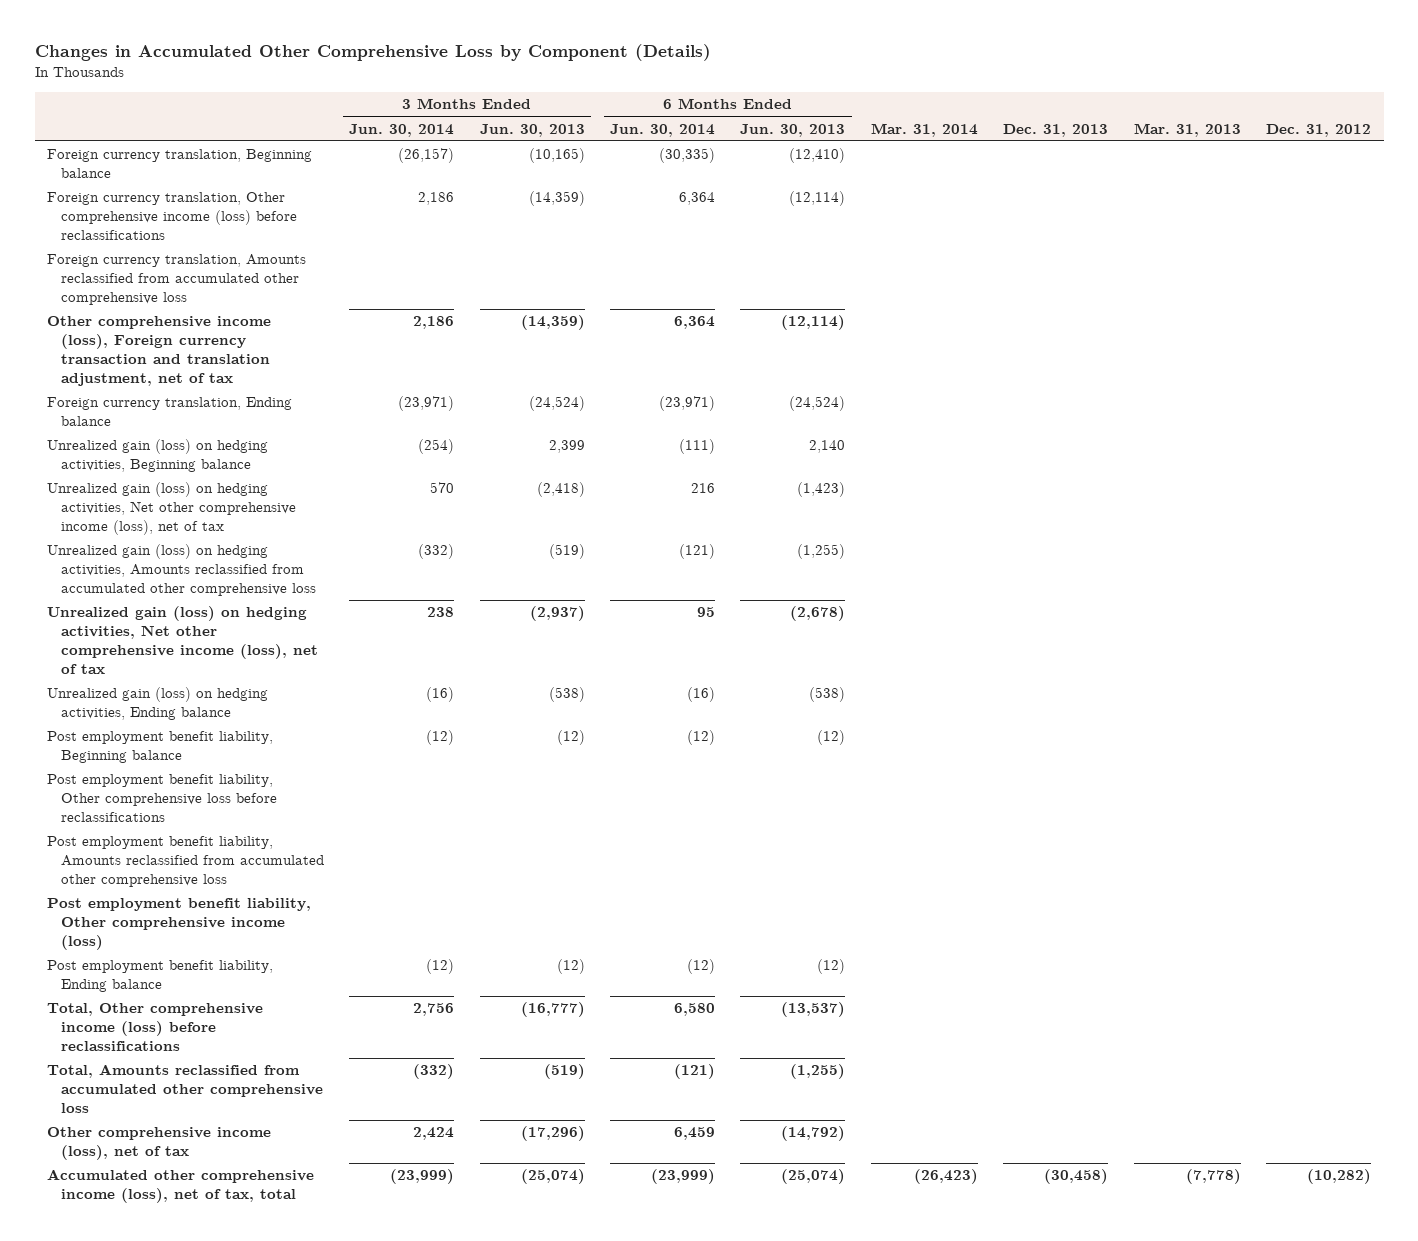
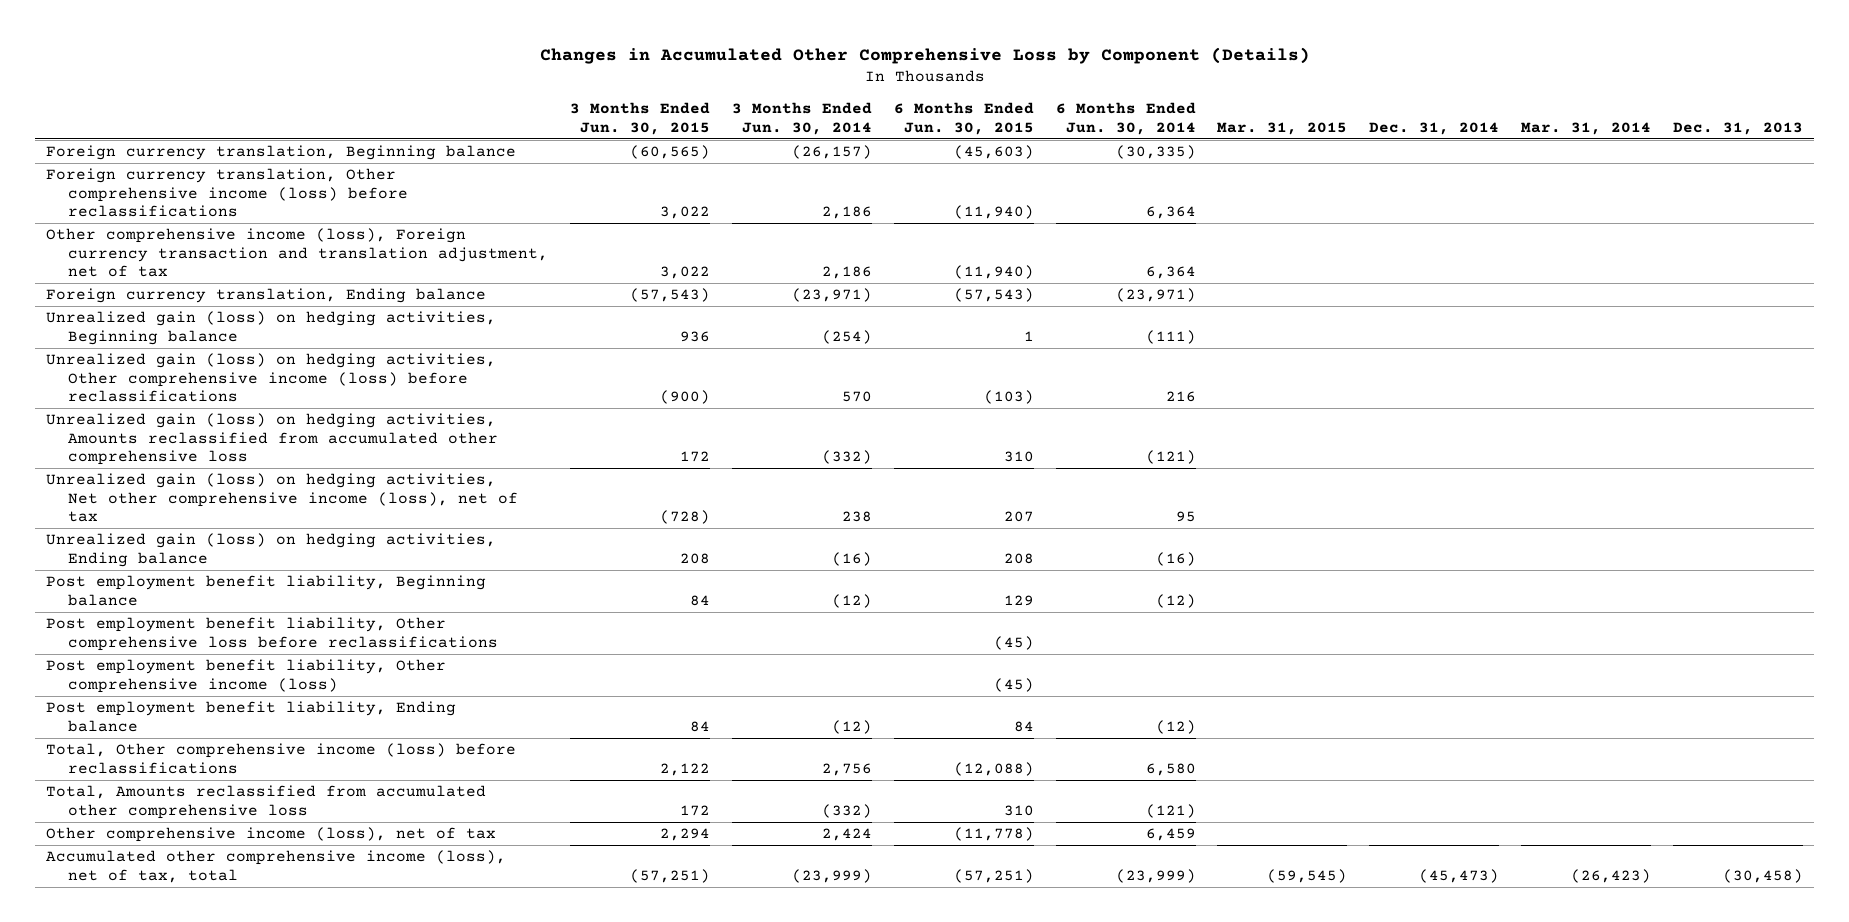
- | 3 Months Ended Jun. 30, 2014 | 3 Months Ended Jun. 30, 2013 | 6 Months Ended Jun. 30, 2014 | 6 Months Ended Jun. 30, 2013 | Mar. 31, 2014 | Dec. 31, 2013 | Mar. 31, 2013 | Dec. 31, 2012
+ | 3 Months Ended Jun. 30, 2015 | 3 Months Ended Jun. 30, 2014 | 6 Months Ended Jun. 30, 2015 | 6 Months Ended Jun. 30, 2014 | Mar. 31, 2015 | Dec. 31, 2014 | Mar. 31, 2014 | Dec. 31, 2013
- Foreign currency translation, Amounts reclassified from accumulated other comprehensive loss
- Unrealized gain (loss) on hedging activities, Net other comprehensive income (loss), net of tax | 570 | (2,418) | 216 | (1,423) | | | |
+ Unrealized gain (loss) on hedging activities, Other comprehensive income (loss) before reclassifications | (900) | 570 | (103) | 216 | | | |
- Post employment benefit liability, Amounts reclassified from accumulated other comprehensive loss

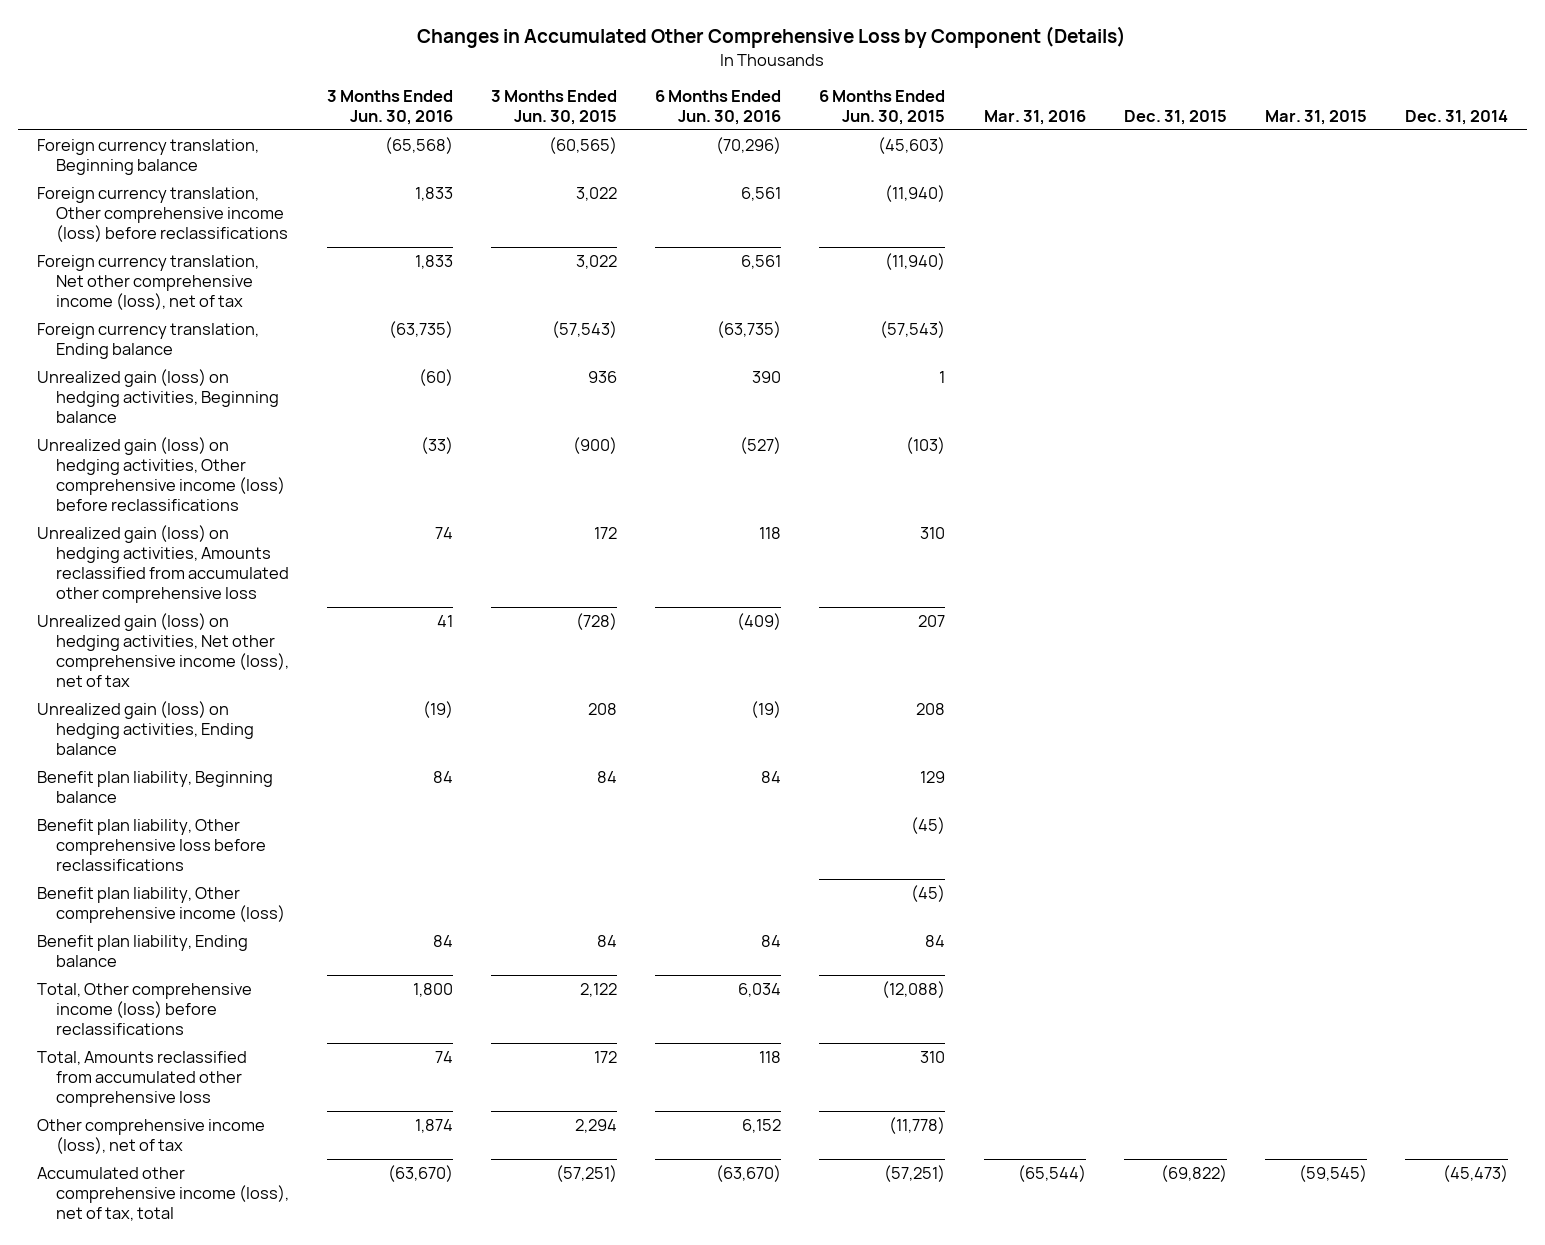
- | 3 Months Ended Jun. 30, 2015 | 3 Months Ended Jun. 30, 2014 | 6 Months Ended Jun. 30, 2015 | 6 Months Ended Jun. 30, 2014 | Mar. 31, 2015 | Dec. 31, 2014 | Mar. 31, 2014 | Dec. 31, 2013
+ | 3 Months Ended Jun. 30, 2016 | 3 Months Ended Jun. 30, 2015 | 6 Months Ended Jun. 30, 2016 | 6 Months Ended Jun. 30, 2015 | Mar. 31, 2016 | Dec. 31, 2015 | Mar. 31, 2015 | Dec. 31, 2014
- Other comprehensive income (loss), Foreign currency transaction and translation adjustment, net of tax | 3,022 | 2,186 | (11,940) | 6,364 | | | |
+ Foreign currency translation, Net other comprehensive income (loss), net of tax | 1,833 | 3,022 | 6,561 | (11,940) | | | |
- Post employment benefit liability, Beginning balance | 84 | (12) | 129 | (12) | | | |
- Post employment benefit liability, Other comprehensive loss before reclassifications | | | (45) | | | | |
- Post employment benefit liability, Other comprehensive income (loss) | | | (45) | | | | |
- Post employment benefit liability, Ending balance | 84 | (12) | 84 | (12) | | | |
+ Benefit plan liability, Beginning balance | 84 | 84 | 84 | 129 | | | |
+ Benefit plan liability, Other comprehensive loss before reclassifications | | | | (45) | | | |
+ Benefit plan liability, Other comprehensive income (loss) | | | | (45) | | | |
+ Benefit plan liability, Ending balance | 84 | 84 | 84 | 84 | | | |

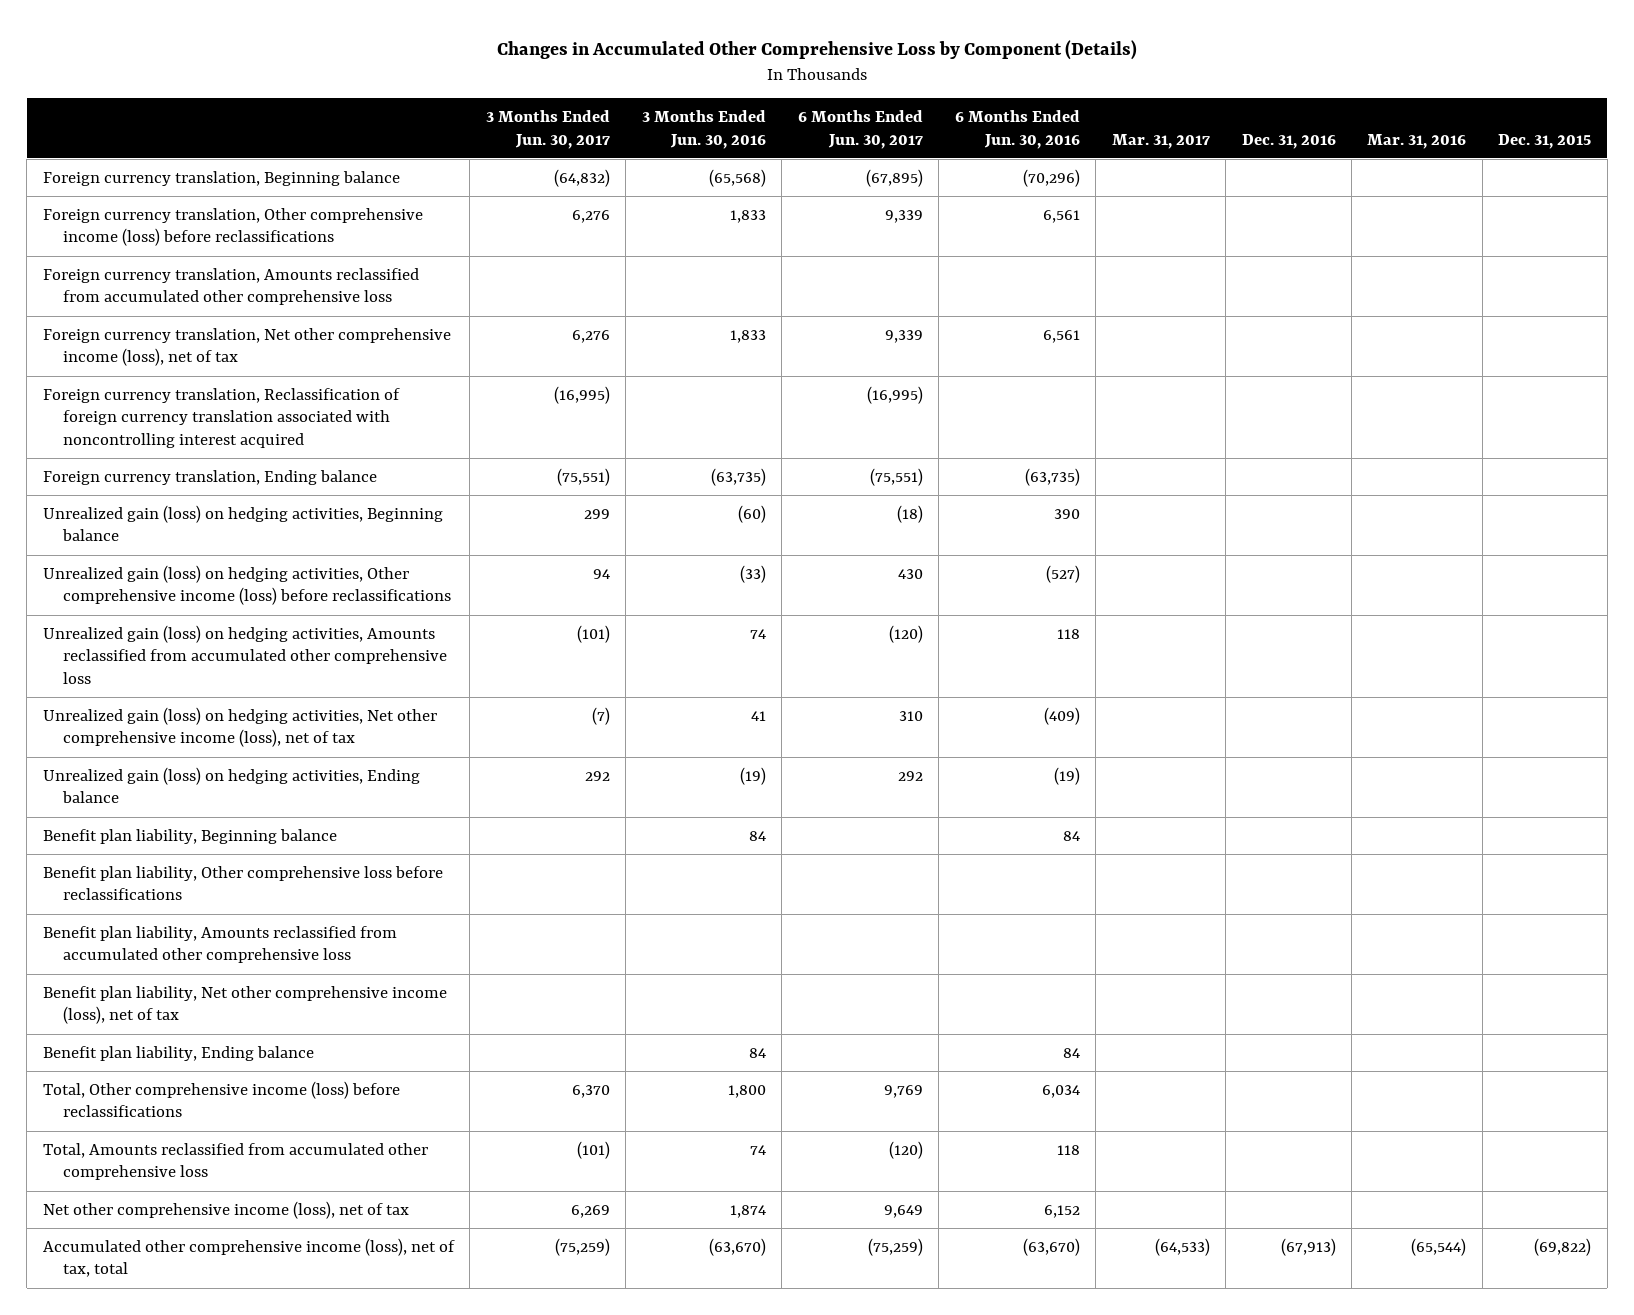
- | 3 Months Ended Jun. 30, 2016 | 3 Months Ended Jun. 30, 2015 | 6 Months Ended Jun. 30, 2016 | 6 Months Ended Jun. 30, 2015 | Mar. 31, 2016 | Dec. 31, 2015 | Mar. 31, 2015 | Dec. 31, 2014
+ | 3 Months Ended Jun. 30, 2017 | 3 Months Ended Jun. 30, 2016 | 6 Months Ended Jun. 30, 2017 | 6 Months Ended Jun. 30, 2016 | Mar. 31, 2017 | Dec. 31, 2016 | Mar. 31, 2016 | Dec. 31, 2015
+ Foreign currency translation, Amounts reclassified from accumulated other comprehensive loss
+ Foreign currency translation, Reclassification of foreign currency translation associated with noncontrolling interest acquired | (16,995) | | (16,995) | | | | |
- Benefit plan liability, Other comprehensive income (loss) | | | | (45) | | | |
+ Benefit plan liability, Amounts reclassified from accumulated other comprehensive loss
+ Benefit plan liability, Net other comprehensive income (loss), net of tax
- Other comprehensive income (loss), net of tax | 1,874 | 2,294 | 6,152 | (11,778) | | | |
+ Net other comprehensive income (loss), net of tax | 6,269 | 1,874 | 9,649 | 6,152 | | | |

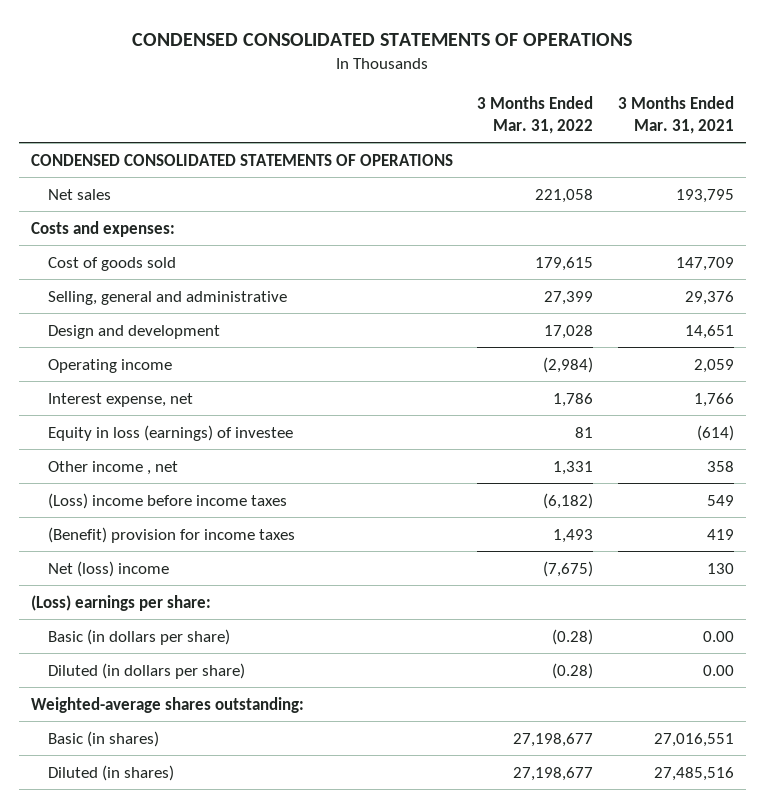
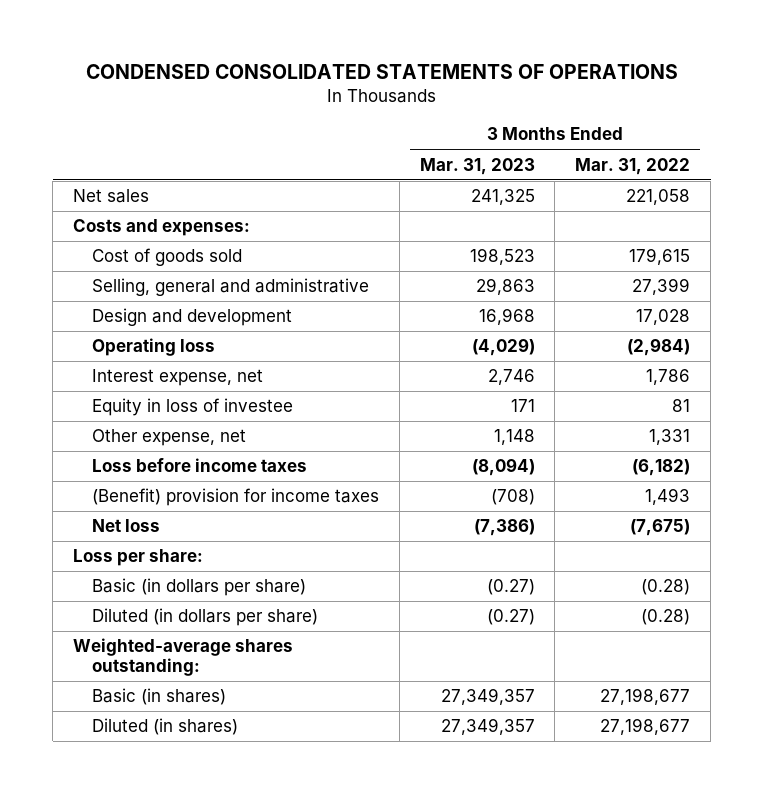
- | 3 Months Ended Mar. 31, 2022 | 3 Months Ended Mar. 31, 2021
+ | 3 Months Ended Mar. 31, 2023 | 3 Months Ended Mar. 31, 2022
- CONDENSED CONSOLIDATED STATEMENTS OF OPERATIONS
- Operating income | (2,984) | 2,059
+ Operating loss | (4,029) | (2,984)
- Equity in loss (earnings) of investee | 81 | (614)
- Other income , net | 1,331 | 358
- (Loss) income before income taxes | (6,182) | 549
+ Equity in loss of investee | 171 | 81
+ Other expense, net | 1,148 | 1,331
+ Loss before income taxes | (8,094) | (6,182)
- Net (loss) income | (7,675) | 130
- (Loss) earnings per share:
+ Net loss | (7,386) | (7,675)
+ Loss per share:

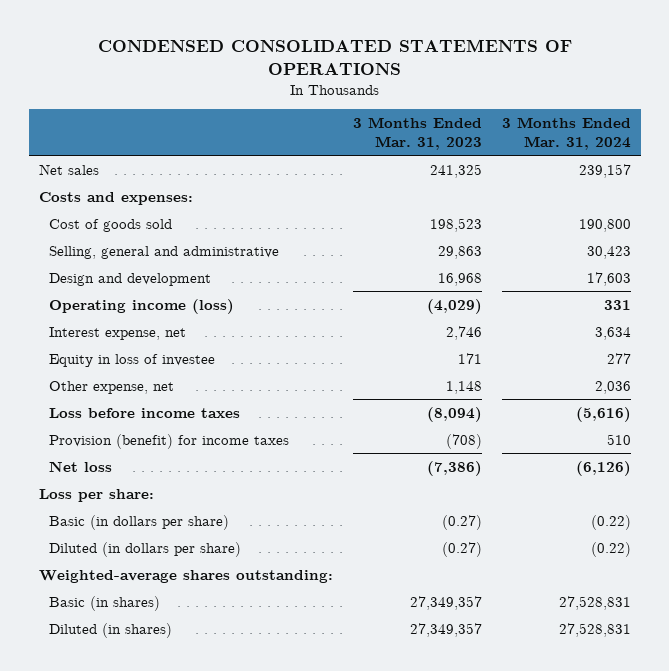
- | 3 Months Ended Mar. 31, 2023 | 3 Months Ended Mar. 31, 2022
+ | 3 Months Ended Mar. 31, 2023 | 3 Months Ended Mar. 31, 2024
- Operating loss | (4,029) | (2,984)
+ Operating income (loss) | (4,029) | 331
- (Benefit) provision for income taxes | (708) | 1,493
+ Provision (benefit) for income taxes | (708) | 510

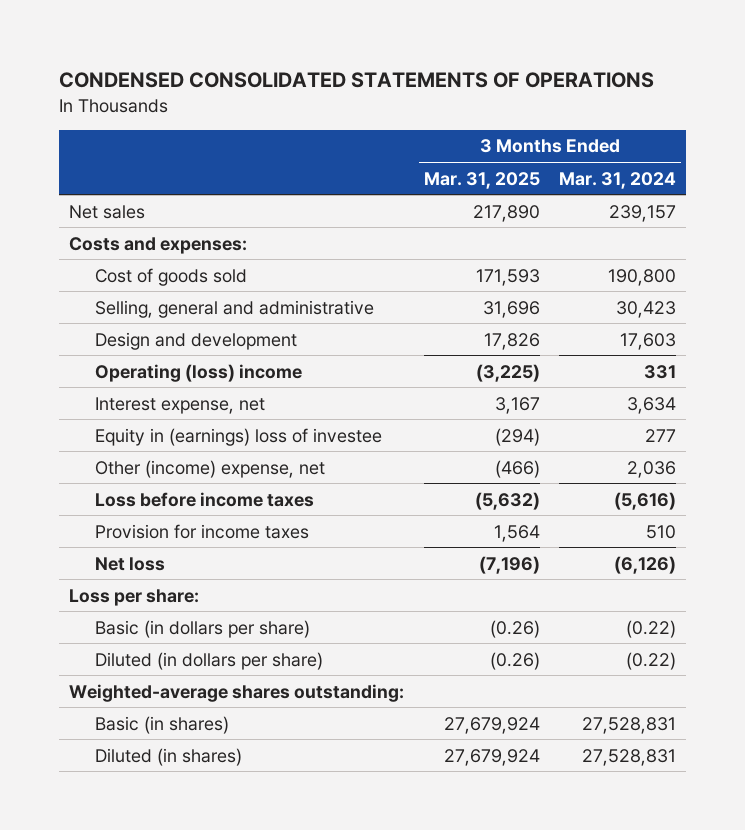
- | 3 Months Ended Mar. 31, 2023 | 3 Months Ended Mar. 31, 2024
+ | 3 Months Ended Mar. 31, 2025 | 3 Months Ended Mar. 31, 2024
- Operating income (loss) | (4,029) | 331
+ Operating (loss) income | (3,225) | 331
- Equity in loss of investee | 171 | 277
- Other expense, net | 1,148 | 2,036
+ Equity in (earnings) loss of investee | (294) | 277
+ Other (income) expense, net | (466) | 2,036
- Provision (benefit) for income taxes | (708) | 510
+ Provision for income taxes | 1,564 | 510

